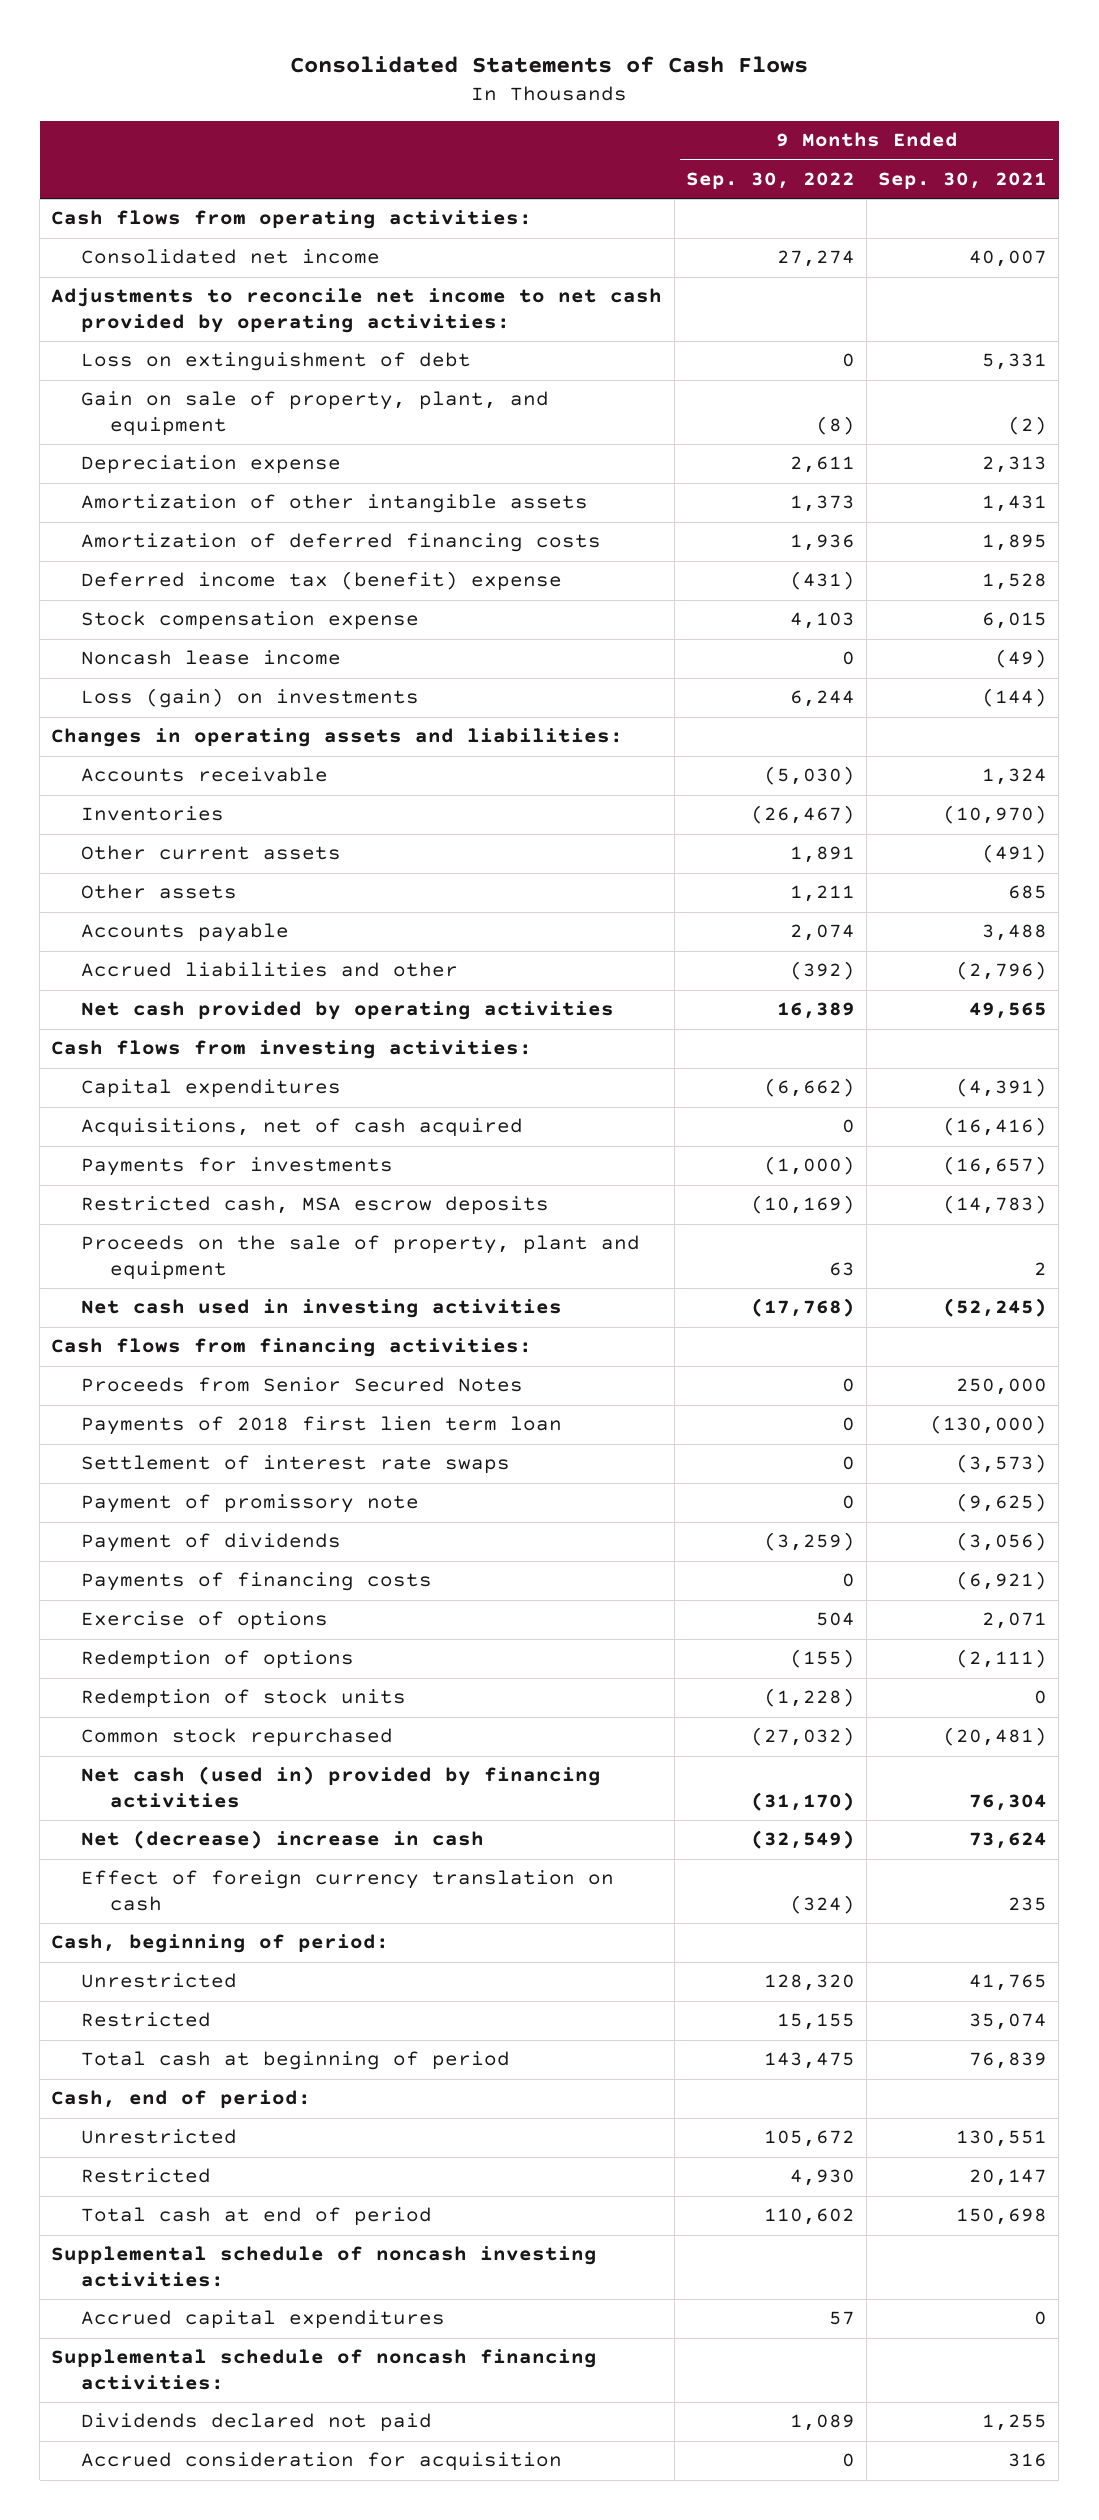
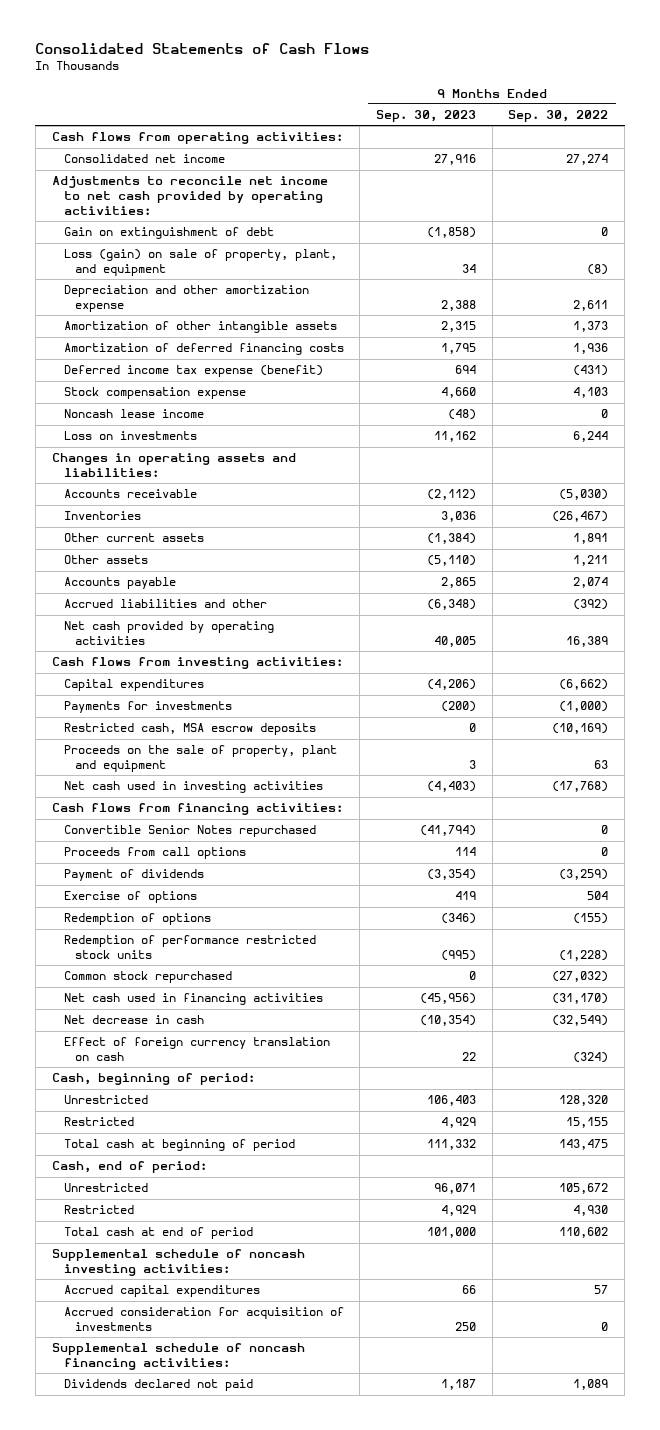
- | 9 Months Ended Sep. 30, 2022 | 9 Months Ended Sep. 30, 2021
+ | 9 Months Ended Sep. 30, 2023 | 9 Months Ended Sep. 30, 2022
- Loss on extinguishment of debt | 0 | 5,331
- Gain on sale of property, plant, and equipment | (8) | (2)
- Depreciation expense | 2,611 | 2,313
+ Gain on extinguishment of debt | (1,858) | 0
+ Loss (gain) on sale of property, plant, and equipment | 34 | (8)
+ Depreciation and other amortization expense | 2,388 | 2,611
- Deferred income tax (benefit) expense | (431) | 1,528
+ Deferred income tax expense (benefit) | 694 | (431)
- Loss (gain) on investments | 6,244 | (144)
+ Loss on investments | 11,162 | 6,244
- Acquisitions, net of cash acquired | 0 | (16,416)
- Proceeds from Senior Secured Notes | 0 | 250,000
- Payments of 2018 first lien term loan | 0 | (130,000)
- Settlement of interest rate swaps | 0 | (3,573)
- Payment of promissory note | 0 | (9,625)
+ Convertible Senior Notes repurchased | (41,794) | 0
+ Proceeds from call options | 114 | 0
- Payments of financing costs | 0 | (6,921)
- Redemption of stock units | (1,228) | 0
+ Redemption of performance restricted stock units | (995) | (1,228)
- Net cash (used in) provided by financing activities | (31,170) | 76,304
- Net (decrease) increase in cash | (32,549) | 73,624
+ Net cash used in financing activities | (45,956) | (31,170)
+ Net decrease in cash | (10,354) | (32,549)
+ Accrued consideration for acquisition of investments | 250 | 0
- Accrued consideration for acquisition | 0 | 316

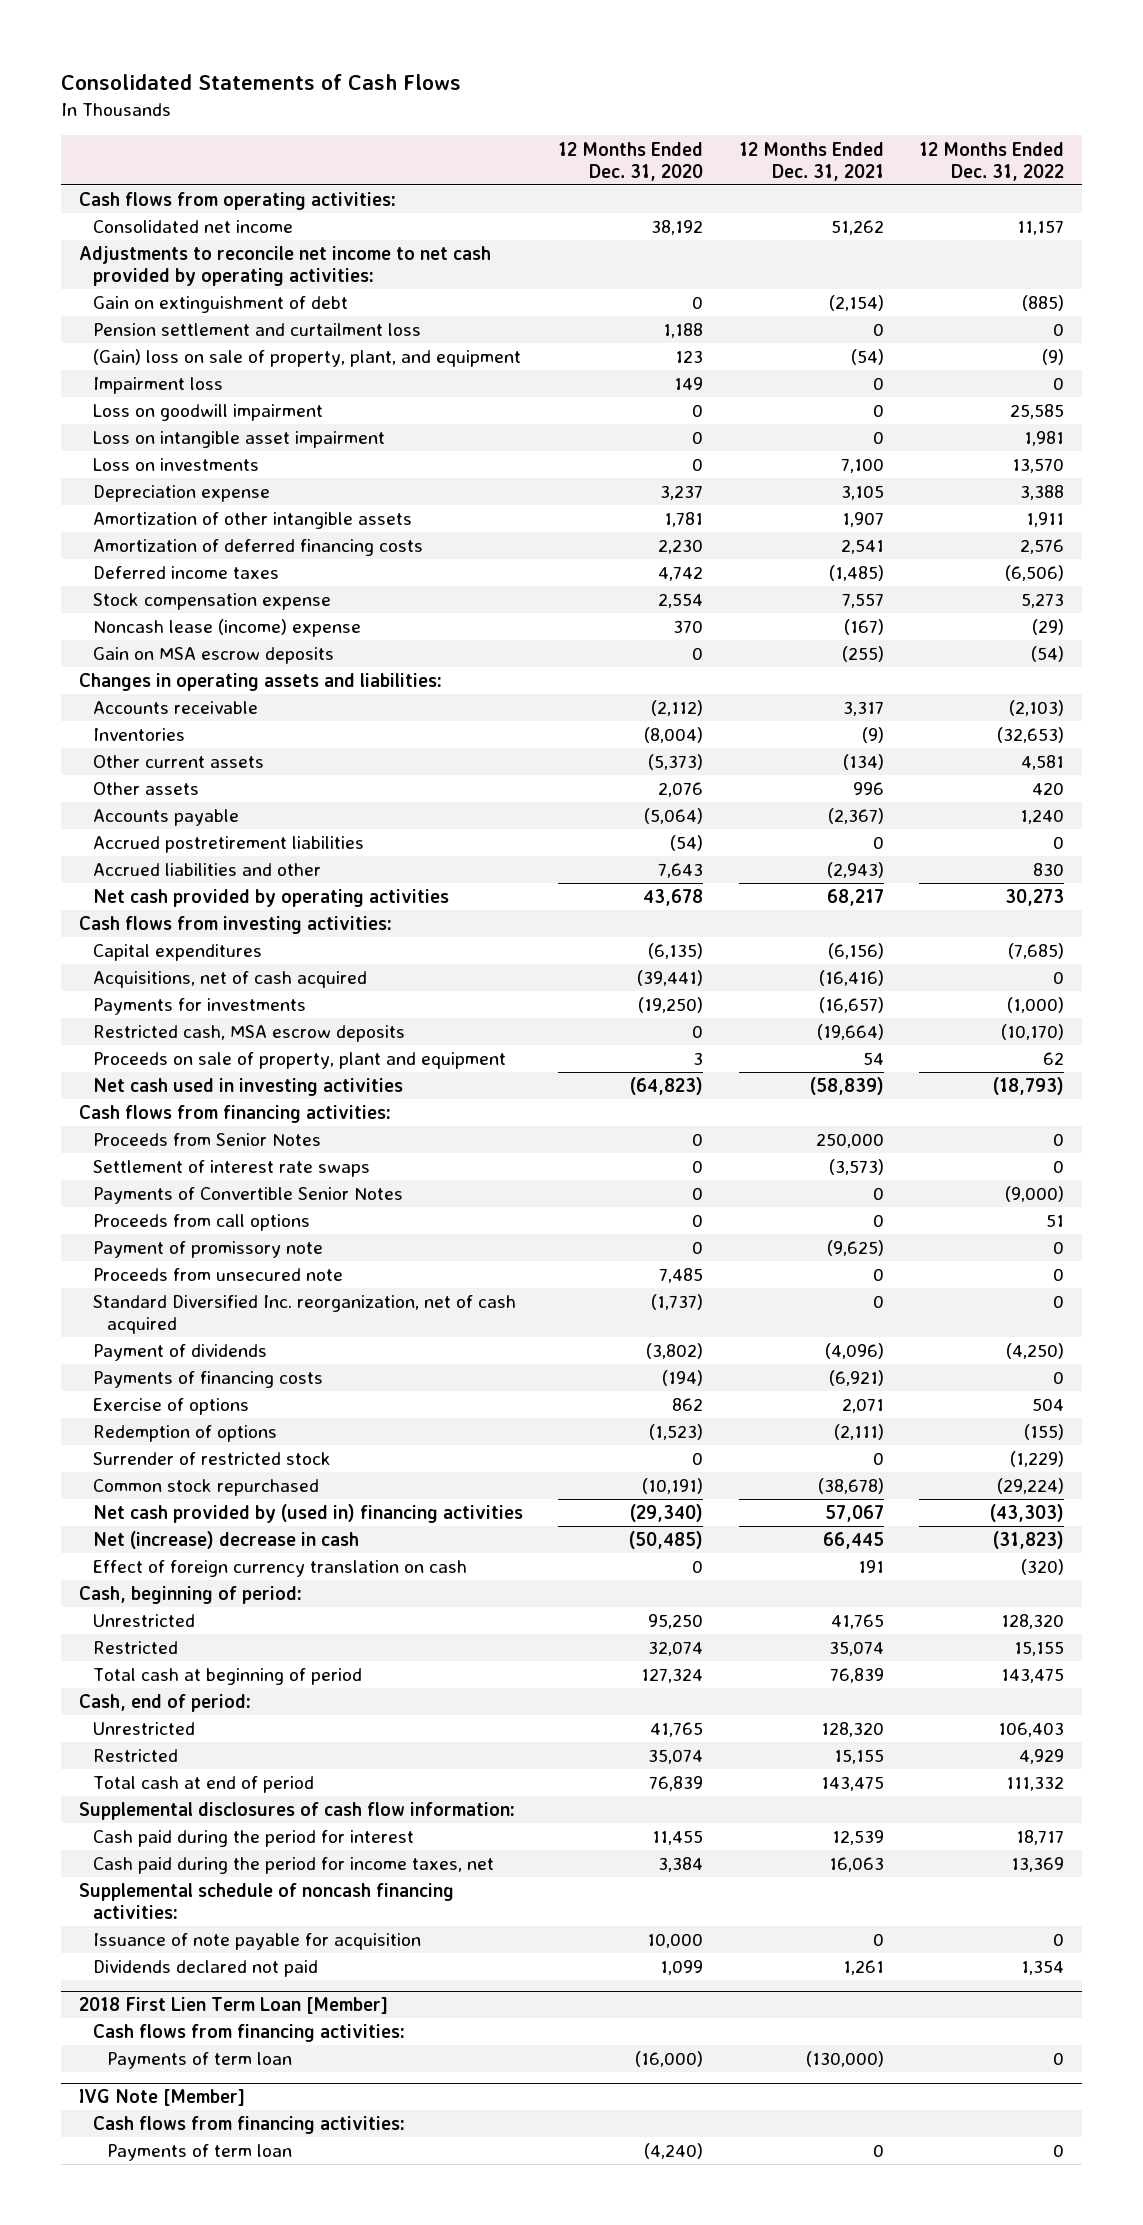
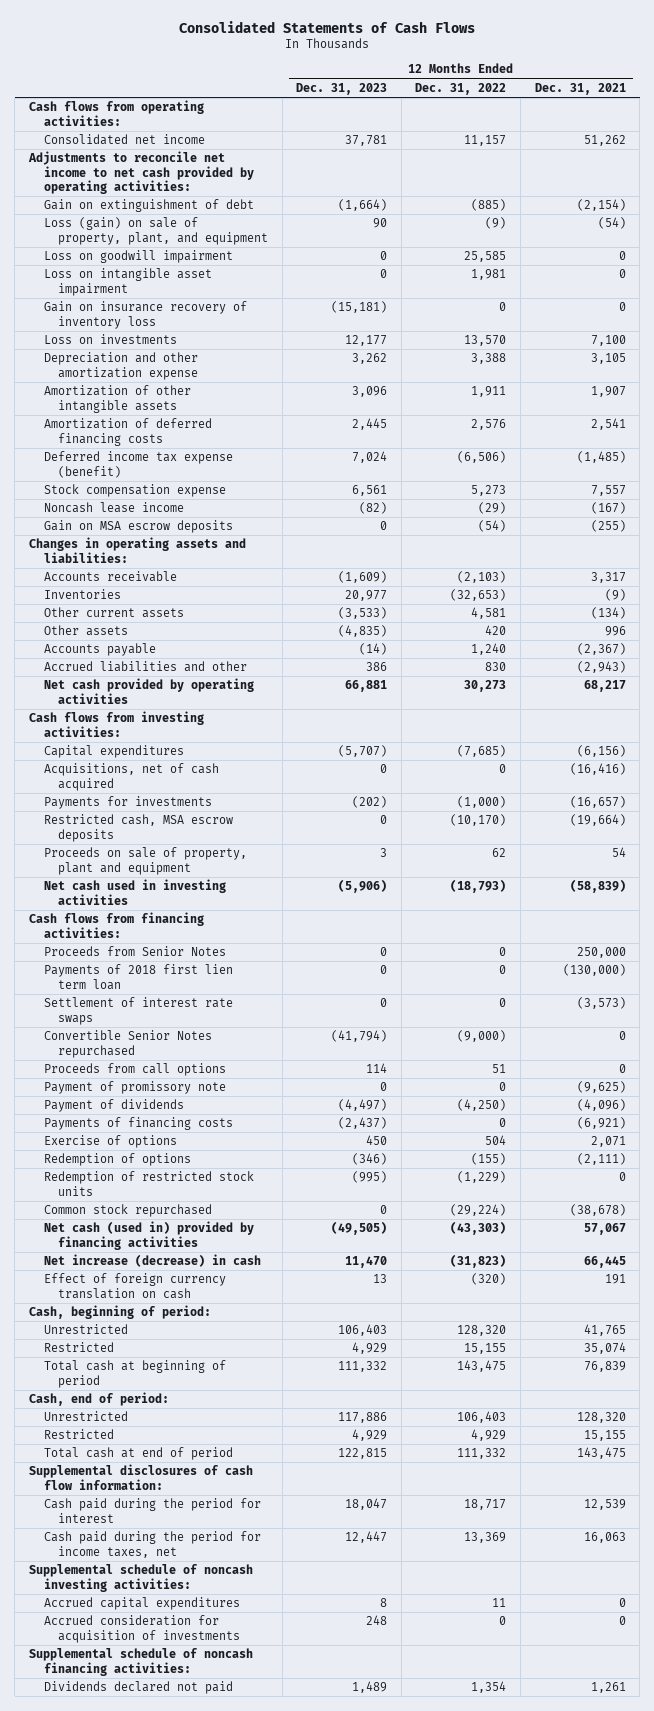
- | 12 Months Ended Dec. 31, 2020 | 12 Months Ended Dec. 31, 2021 | 12 Months Ended Dec. 31, 2022
+ | 12 Months Ended Dec. 31, 2023 | 12 Months Ended Dec. 31, 2022 | 12 Months Ended Dec. 31, 2021
- Pension settlement and curtailment loss | 1,188 | 0 | 0
- (Gain) loss on sale of property, plant, and equipment | 123 | (54) | (9)
- Impairment loss | 149 | 0 | 0
+ Loss (gain) on sale of property, plant, and equipment | 90 | (9) | (54)
+ Gain on insurance recovery of inventory loss | (15,181) | 0 | 0
- Depreciation expense | 3,237 | 3,105 | 3,388
+ Depreciation and other amortization expense | 3,262 | 3,388 | 3,105
- Deferred income taxes | 4,742 | (1,485) | (6,506)
+ Deferred income tax expense (benefit) | 7,024 | (6,506) | (1,485)
- Noncash lease (income) expense | 370 | (167) | (29)
+ Noncash lease income | (82) | (29) | (167)
- Accrued postretirement liabilities | (54) | 0 | 0
+ Payments of 2018 first lien term loan | 0 | 0 | (130,000)
- Payments of Convertible Senior Notes | 0 | 0 | (9,000)
+ Convertible Senior Notes repurchased | (41,794) | (9,000) | 0
- Proceeds from unsecured note | 7,485 | 0 | 0
- Standard Diversified Inc. reorganization, net of cash acquired | (1,737) | 0 | 0
- Surrender of restricted stock | 0 | 0 | (1,229)
+ Redemption of restricted stock units | (995) | (1,229) | 0
- Net cash provided by (used in) financing activities | (29,340) | 57,067 | (43,303)
- Net (increase) decrease in cash | (50,485) | 66,445 | (31,823)
+ Net cash (used in) provided by financing activities | (49,505) | (43,303) | 57,067
+ Net increase (decrease) in cash | 11,470 | (31,823) | 66,445
+ Supplemental schedule of noncash investing activities:
+ Accrued capital expenditures | 8 | 11 | 0
+ Accrued consideration for acquisition of investments | 248 | 0 | 0
- Issuance of note payable for acquisition | 10,000 | 0 | 0
- 2018 First Lien Term Loan [Member]
- Cash flows from financing activities:
- Payments of term loan | (16,000) | (130,000) | 0
- IVG Note [Member]
- Cash flows from financing activities:
- Payments of term loan | (4,240) | 0 | 0

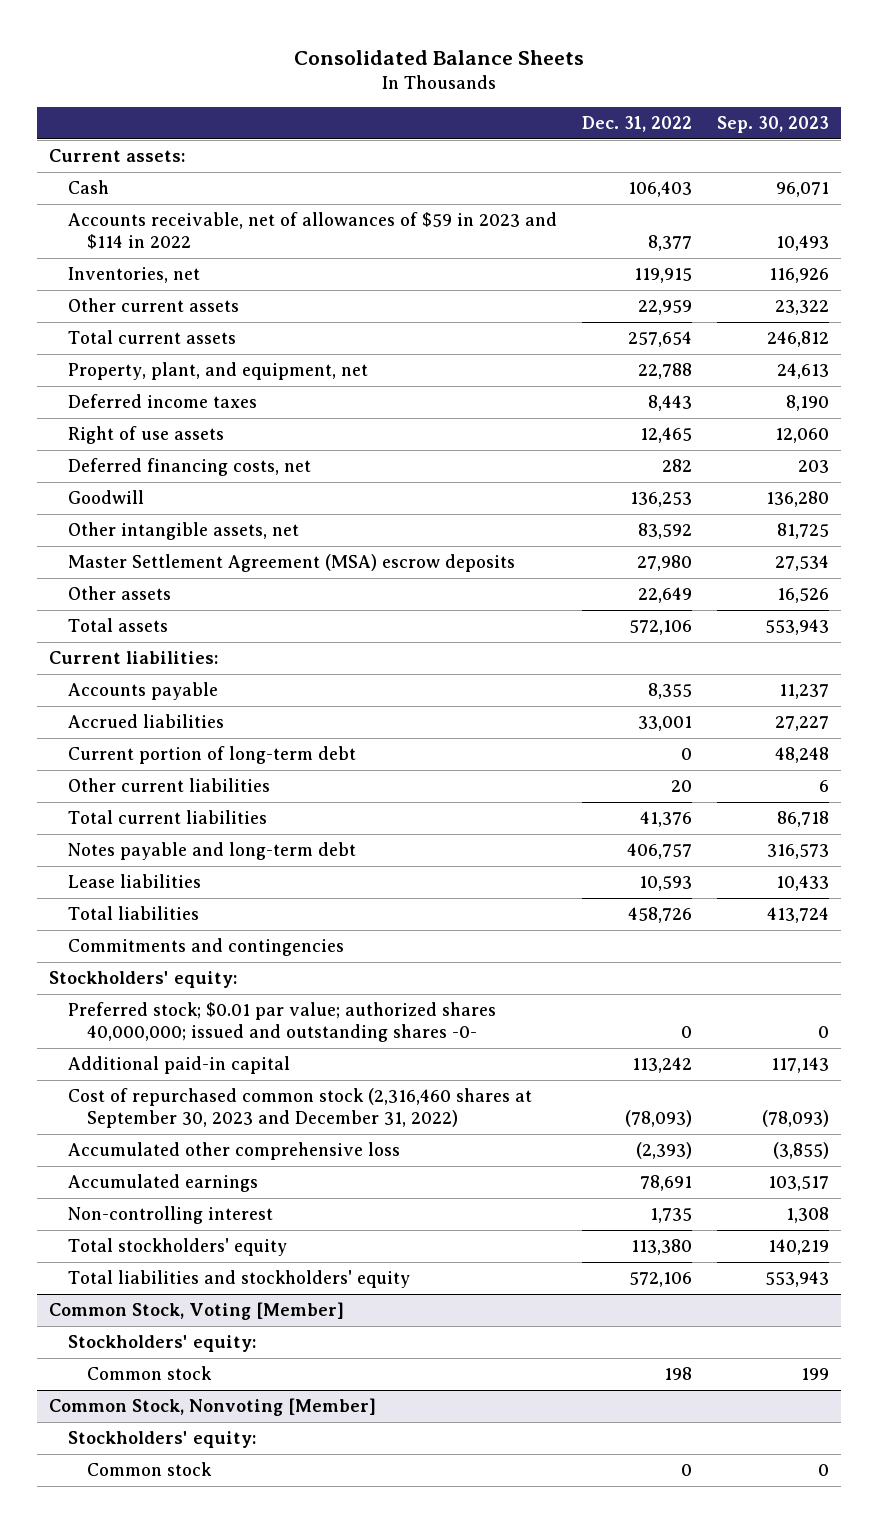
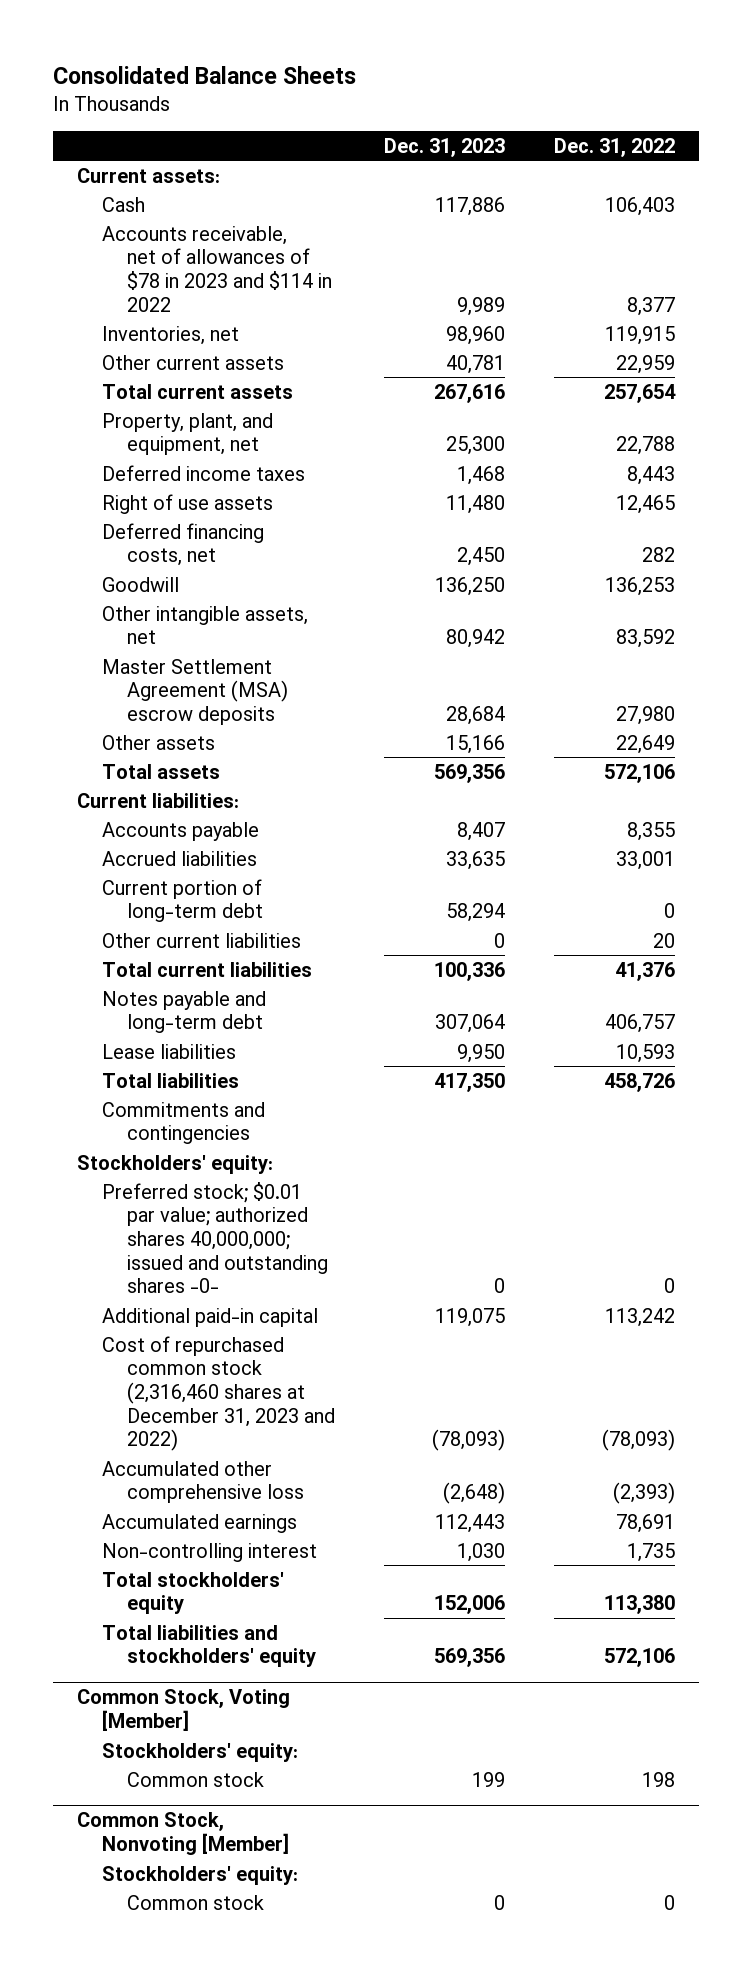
- | Dec. 31, 2022 | Sep. 30, 2023
+ | Dec. 31, 2023 | Dec. 31, 2022
- Accounts receivable, net of allowances of $59 in 2023 and $114 in 2022 | 8,377 | 10,493
+ Accounts receivable, net of allowances of $78 in 2023 and $114 in 2022 | 9,989 | 8,377
- Cost of repurchased common stock (2,316,460 shares at September 30, 2023 and December 31, 2022) | (78,093) | (78,093)
+ Cost of repurchased common stock (2,316,460 shares at December 31, 2023 and 2022) | (78,093) | (78,093)

